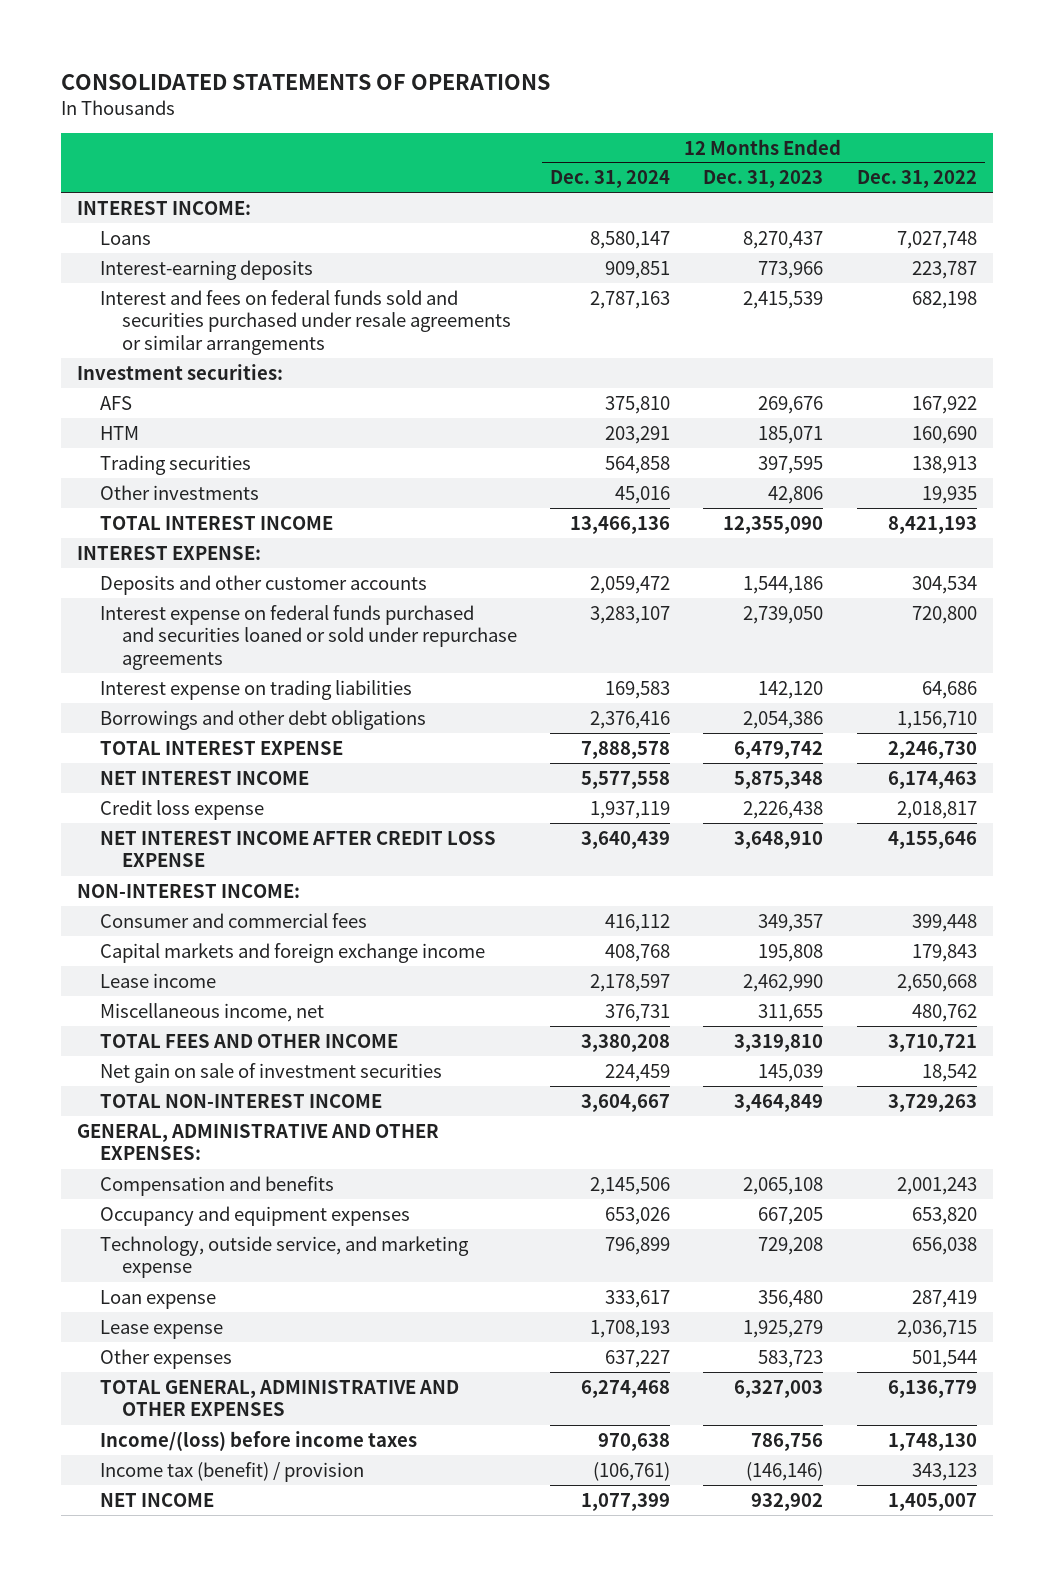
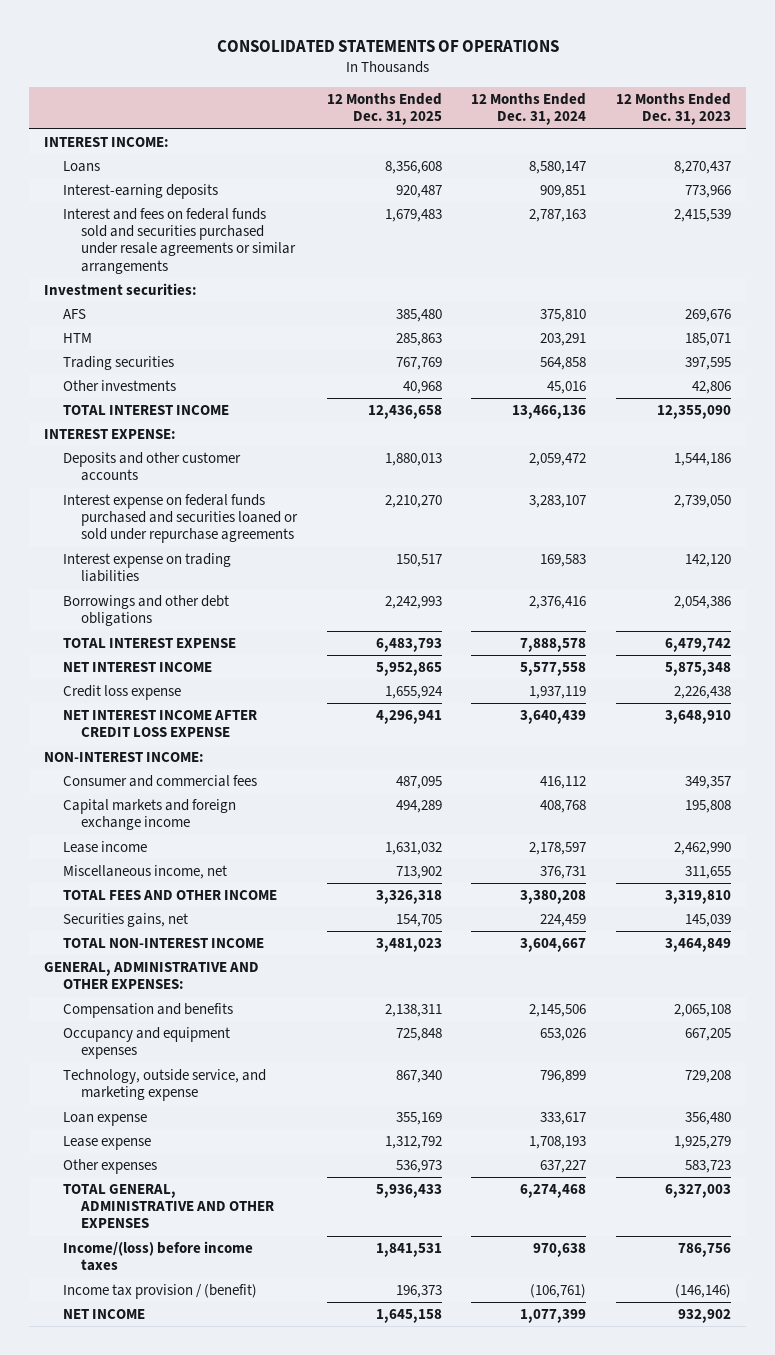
- | 12 Months Ended Dec. 31, 2024 | 12 Months Ended Dec. 31, 2023 | 12 Months Ended Dec. 31, 2022
+ | 12 Months Ended Dec. 31, 2025 | 12 Months Ended Dec. 31, 2024 | 12 Months Ended Dec. 31, 2023
- Net gain on sale of investment securities | 224,459 | 145,039 | 18,542
+ Securities gains, net | 154,705 | 224,459 | 145,039
- Income tax (benefit) / provision | (106,761) | (146,146) | 343,123
+ Income tax provision / (benefit) | 196,373 | (106,761) | (146,146)

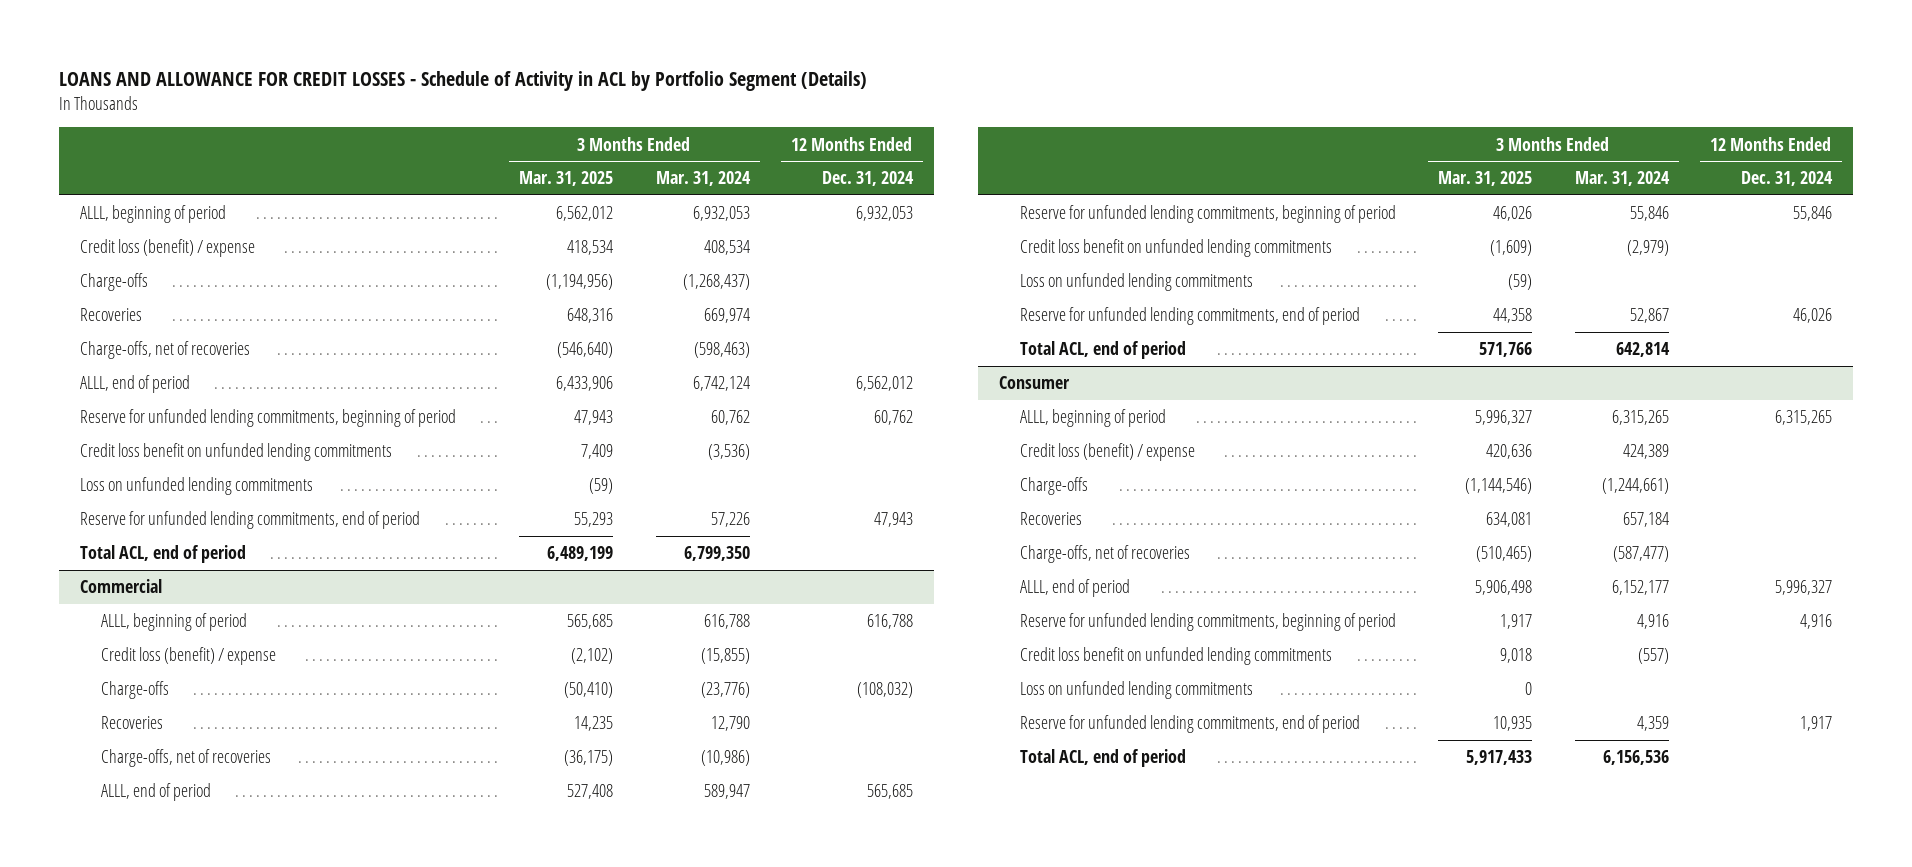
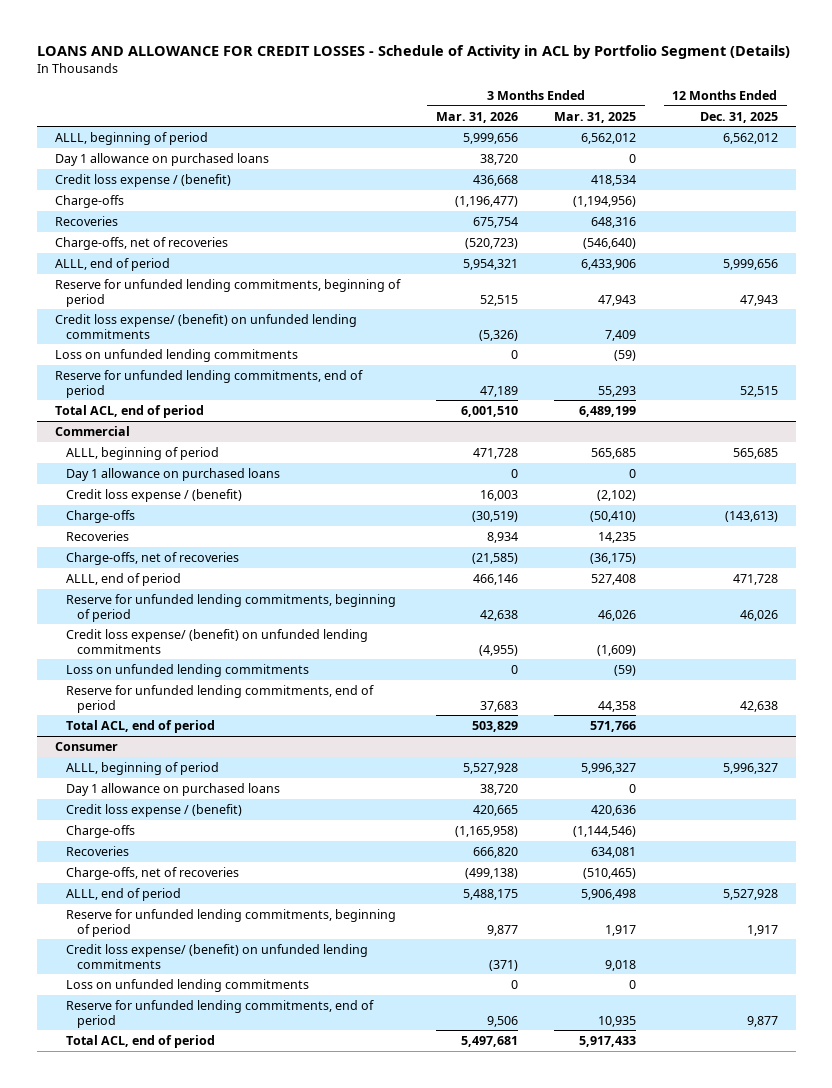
- | 3 Months Ended Mar. 31, 2025 | 3 Months Ended Mar. 31, 2024 | 12 Months Ended Dec. 31, 2024
+ | 3 Months Ended Mar. 31, 2026 | 3 Months Ended Mar. 31, 2025 | 12 Months Ended Dec. 31, 2025
- Credit loss (benefit) / expense | 418,534 | 408,534 |
+ Day 1 allowance on purchased loans | 38,720 | 0 |
+ Credit loss expense / (benefit) | 436,668 | 418,534 |
- Credit loss benefit on unfunded lending commitments | 7,409 | (3,536) |
+ Credit loss expense/ (benefit) on unfunded lending commitments | (5,326) | 7,409 |
@ Commercial
- Credit loss (benefit) / expense | (2,102) | (15,855) |
+ Day 1 allowance on purchased loans | 0 | 0 |
+ Credit loss expense / (benefit) | 16,003 | (2,102) |
- Credit loss benefit on unfunded lending commitments | (1,609) | (2,979) |
+ Credit loss expense/ (benefit) on unfunded lending commitments | (4,955) | (1,609) |
@ Consumer
- Credit loss (benefit) / expense | 420,636 | 424,389 |
+ Day 1 allowance on purchased loans | 38,720 | 0 |
+ Credit loss expense / (benefit) | 420,665 | 420,636 |
- Credit loss benefit on unfunded lending commitments | 9,018 | (557) |
+ Credit loss expense/ (benefit) on unfunded lending commitments | (371) | 9,018 |

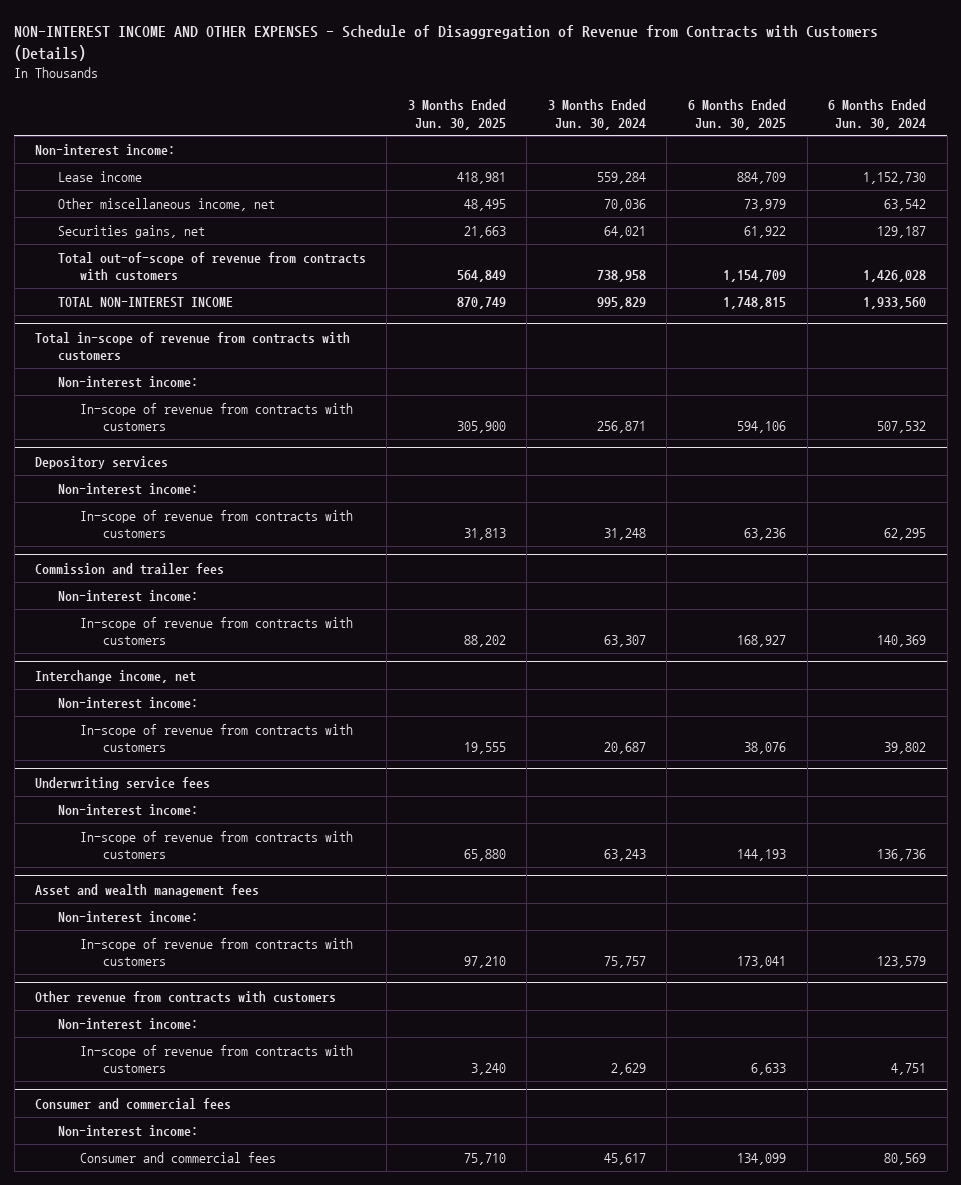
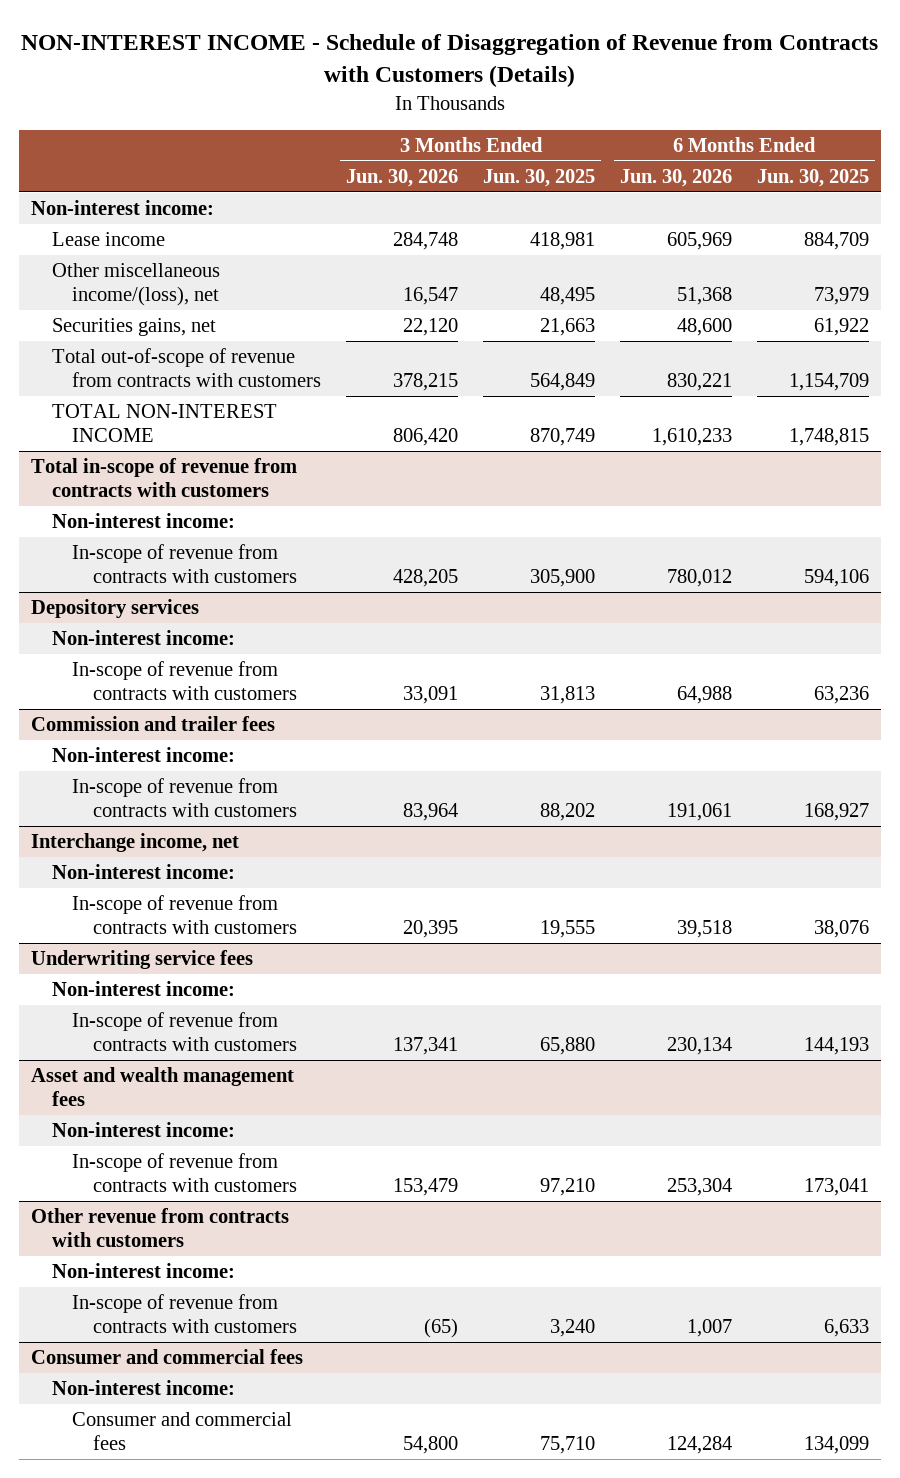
- NON-INTEREST INCOME AND OTHER EXPENSES - Schedule of Disaggregation of Revenue from Contracts with Customers (Details)
+ NON-INTEREST INCOME - Schedule of Disaggregation of Revenue from Contracts with Customers (Details)
- | 3 Months Ended Jun. 30, 2025 | 3 Months Ended Jun. 30, 2024 | 6 Months Ended Jun. 30, 2025 | 6 Months Ended Jun. 30, 2024
+ | 3 Months Ended Jun. 30, 2026 | 3 Months Ended Jun. 30, 2025 | 6 Months Ended Jun. 30, 2026 | 6 Months Ended Jun. 30, 2025
- Other miscellaneous income, net | 48,495 | 70,036 | 73,979 | 63,542
+ Other miscellaneous income/(loss), net | 16,547 | 48,495 | 51,368 | 73,979

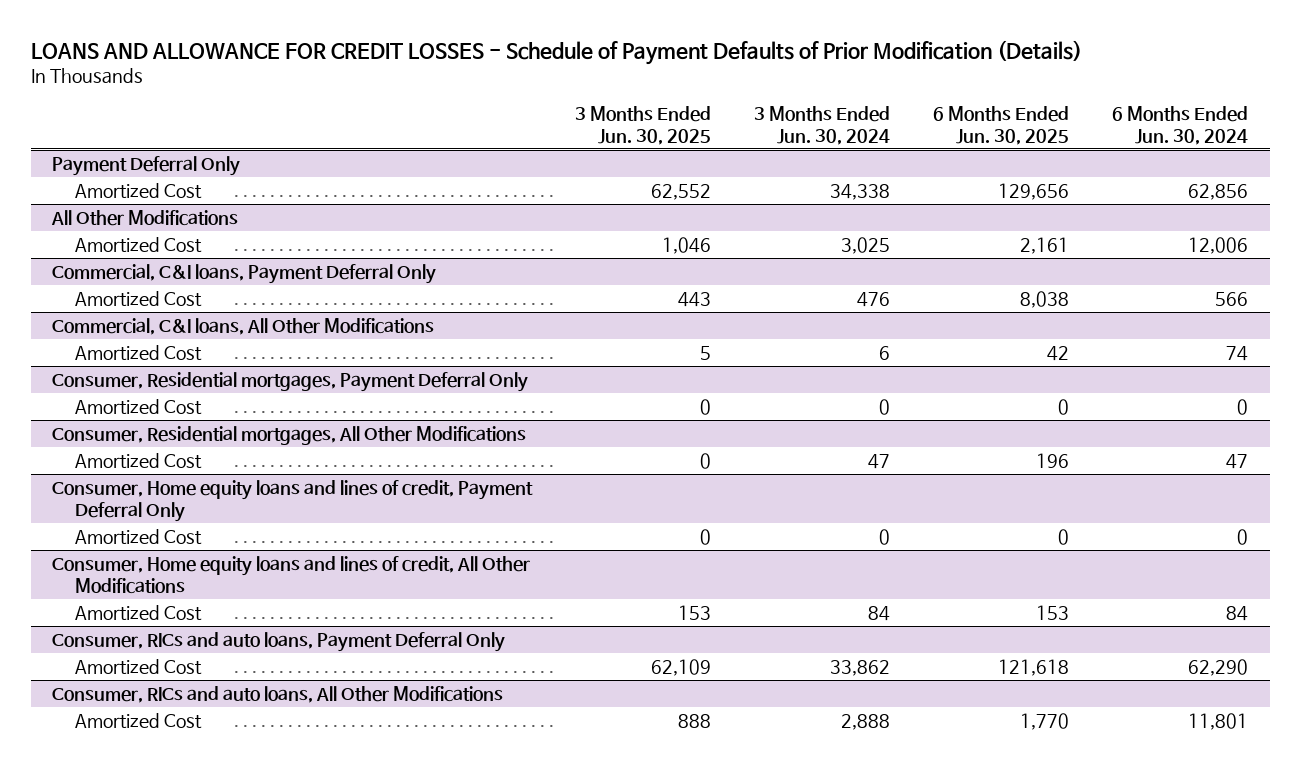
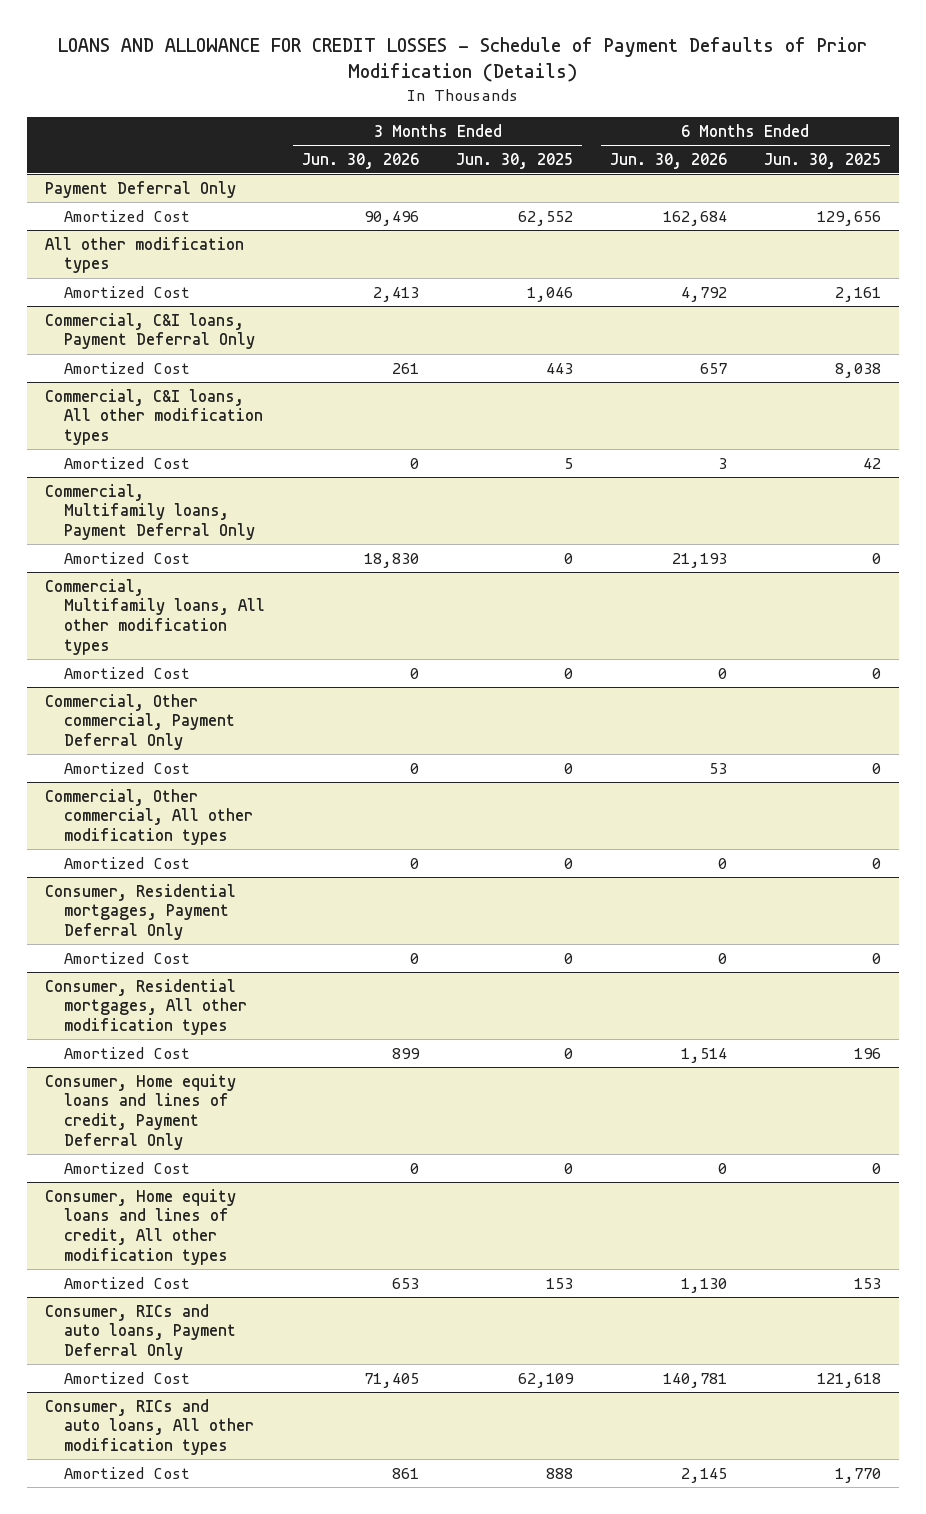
- | 3 Months Ended Jun. 30, 2025 | 3 Months Ended Jun. 30, 2024 | 6 Months Ended Jun. 30, 2025 | 6 Months Ended Jun. 30, 2024
+ | 3 Months Ended Jun. 30, 2026 | 3 Months Ended Jun. 30, 2025 | 6 Months Ended Jun. 30, 2026 | 6 Months Ended Jun. 30, 2025
- All Other Modifications
+ All other modification types
- Commercial, C&I loans, All Other Modifications
+ Commercial, C&I loans, All other modification types
+ Commercial, Multifamily loans, Payment Deferral Only
+ Amortized Cost | 18,830 | 0 | 21,193 | 0
+ Commercial, Multifamily loans, All other modification types
+ Amortized Cost | 0 | 0 | 0 | 0
+ Commercial, Other commercial, Payment Deferral Only
+ Amortized Cost | 0 | 0 | 53 | 0
+ Commercial, Other commercial, All other modification types
+ Amortized Cost | 0 | 0 | 0 | 0
- Consumer, Residential mortgages, All Other Modifications
+ Consumer, Residential mortgages, All other modification types
- Consumer, Home equity loans and lines of credit, All Other Modifications
+ Consumer, Home equity loans and lines of credit, All other modification types
- Consumer, RICs and auto loans, All Other Modifications
+ Consumer, RICs and auto loans, All other modification types

